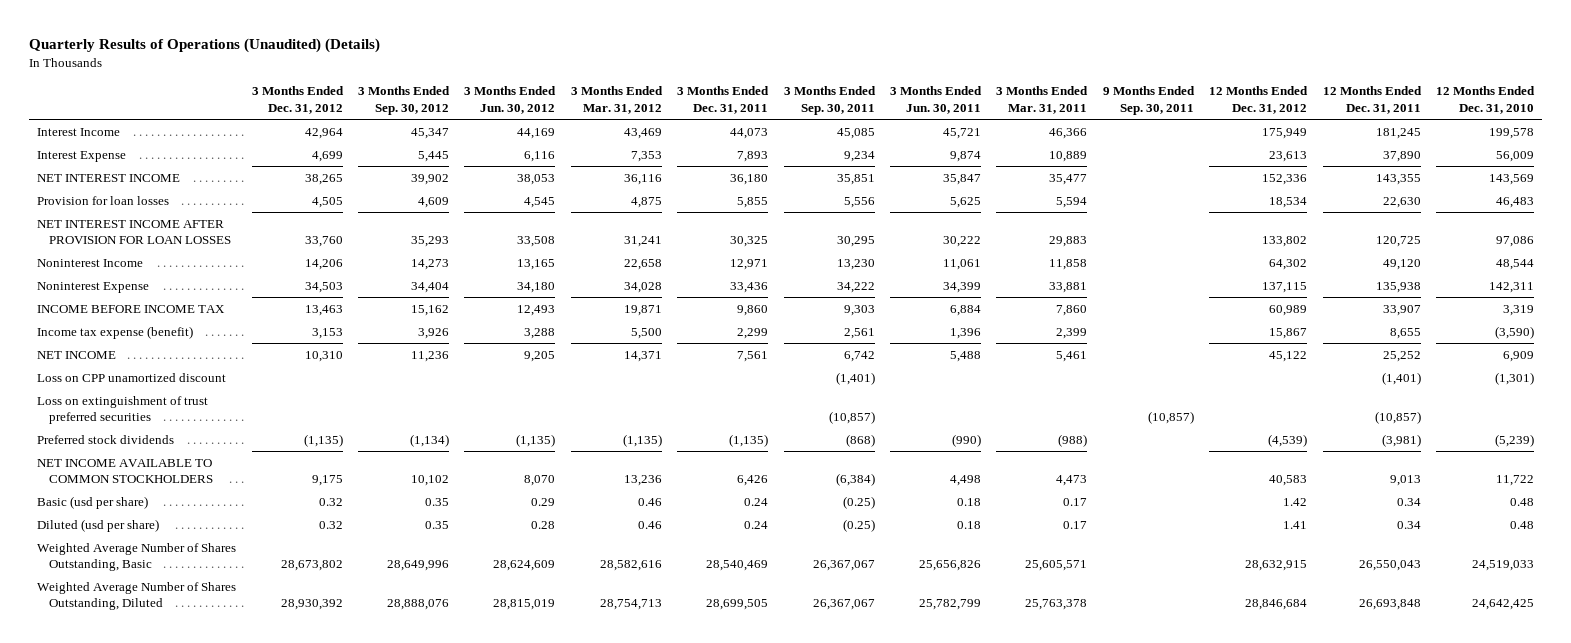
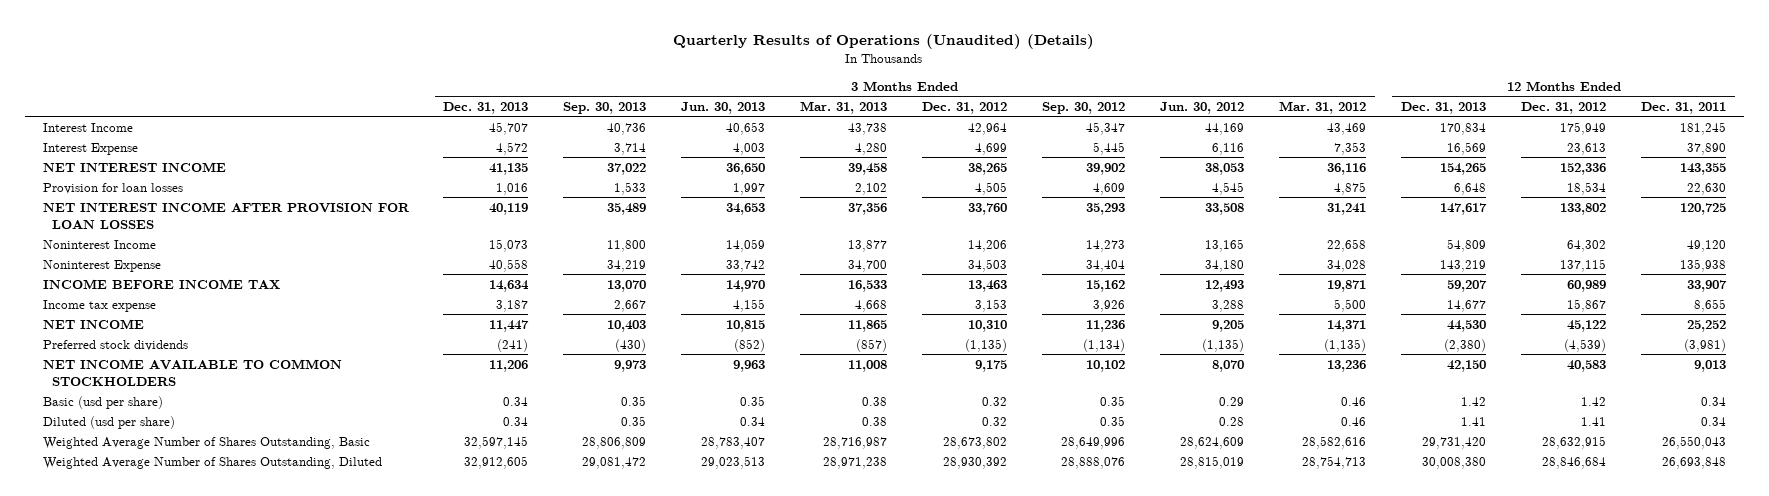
- | 3 Months Ended Dec. 31, 2012 | 3 Months Ended Sep. 30, 2012 | 3 Months Ended Jun. 30, 2012 | 3 Months Ended Mar. 31, 2012 | 3 Months Ended Dec. 31, 2011 | 3 Months Ended Sep. 30, 2011 | 3 Months Ended Jun. 30, 2011 | 3 Months Ended Mar. 31, 2011 | 9 Months Ended Sep. 30, 2011 | 12 Months Ended Dec. 31, 2012 | 12 Months Ended Dec. 31, 2011 | 12 Months Ended Dec. 31, 2010
+ | 3 Months Ended Dec. 31, 2013 | 3 Months Ended Sep. 30, 2013 | 3 Months Ended Jun. 30, 2013 | 3 Months Ended Mar. 31, 2013 | 3 Months Ended Dec. 31, 2012 | 3 Months Ended Sep. 30, 2012 | 3 Months Ended Jun. 30, 2012 | 3 Months Ended Mar. 31, 2012 | 12 Months Ended Dec. 31, 2013 | 12 Months Ended Dec. 31, 2012 | 12 Months Ended Dec. 31, 2011
- Income tax expense (benefit) | 3,153 | 3,926 | 3,288 | 5,500 | 2,299 | 2,561 | 1,396 | 2,399 | | 15,867 | 8,655 | (3,590)
+ Income tax expense | 3,187 | 2,667 | 4,155 | 4,668 | 3,153 | 3,926 | 3,288 | 5,500 | 14,677 | 15,867 | 8,655
- Loss on CPP unamortized discount | | | | | | (1,401) | | | | | (1,401) | (1,301)
- Loss on extinguishment of trust preferred securities | | | | | | (10,857) | | | (10,857) | | (10,857) |

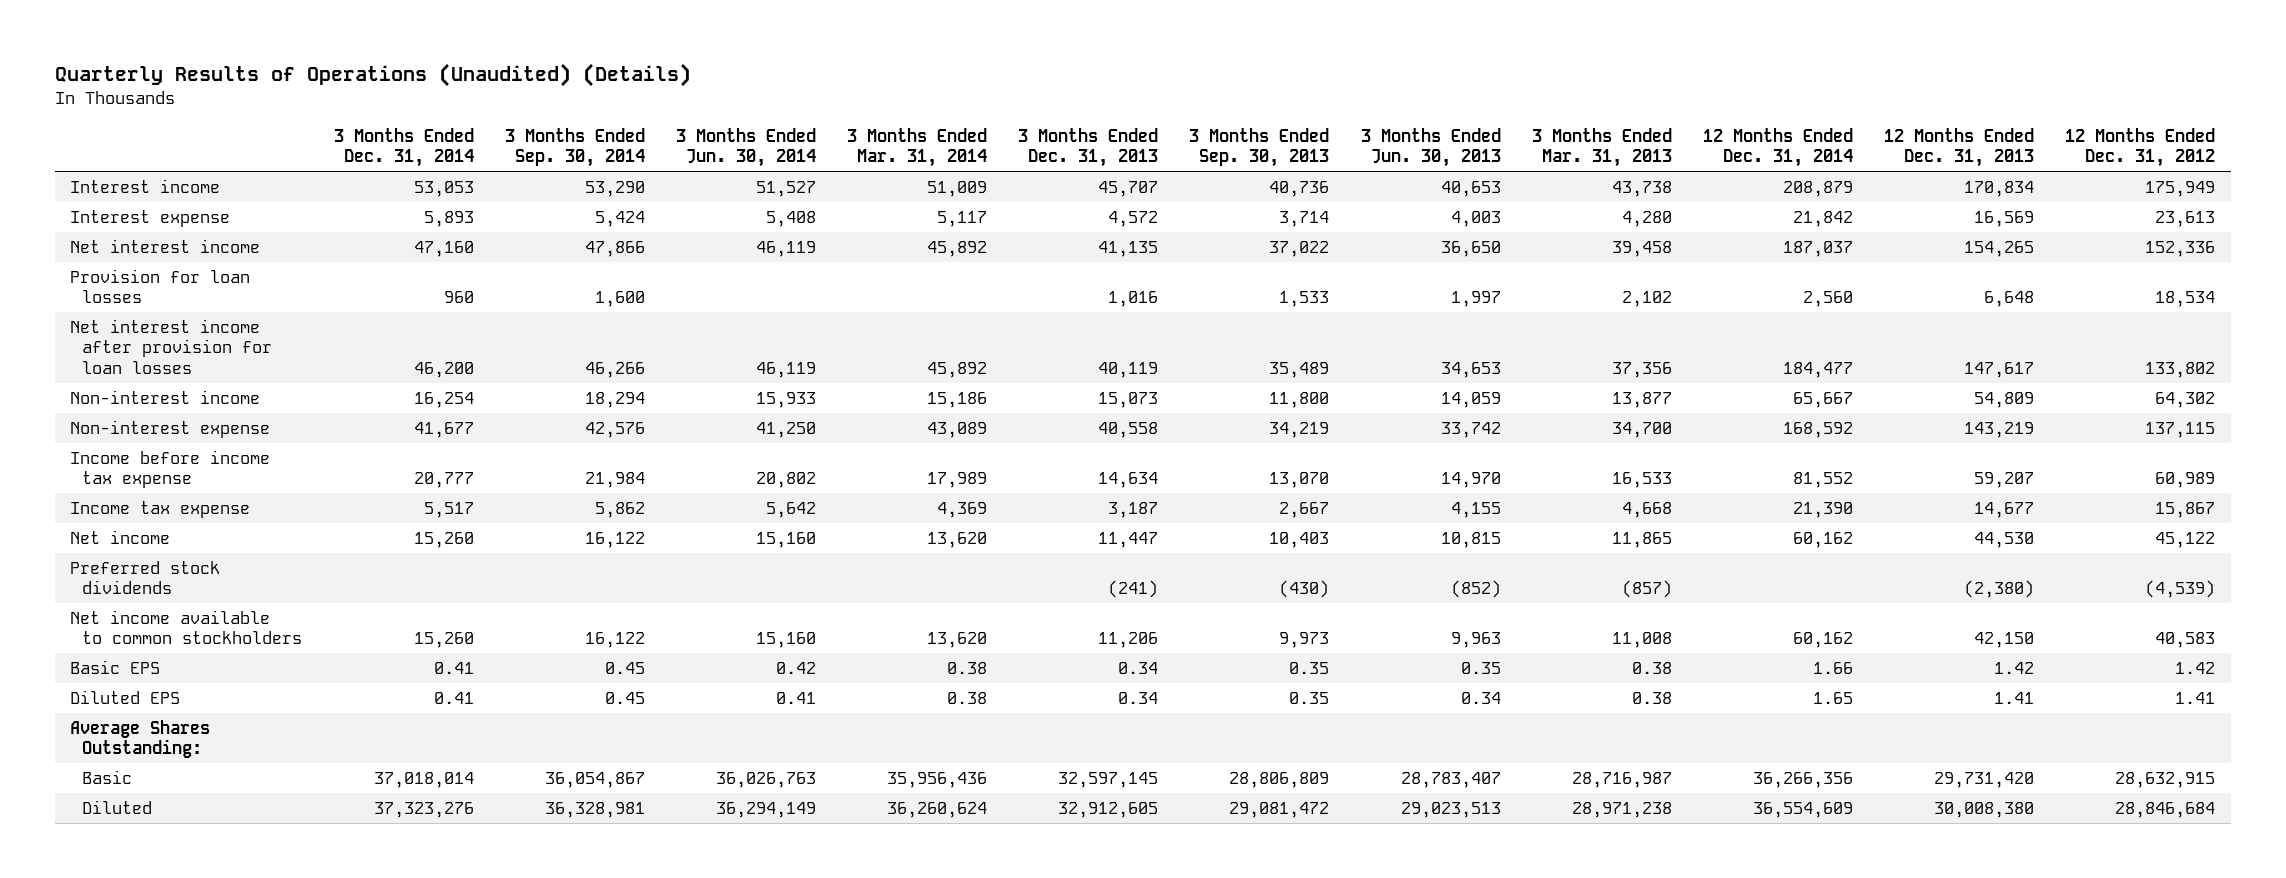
- | 3 Months Ended Dec. 31, 2013 | 3 Months Ended Sep. 30, 2013 | 3 Months Ended Jun. 30, 2013 | 3 Months Ended Mar. 31, 2013 | 3 Months Ended Dec. 31, 2012 | 3 Months Ended Sep. 30, 2012 | 3 Months Ended Jun. 30, 2012 | 3 Months Ended Mar. 31, 2012 | 12 Months Ended Dec. 31, 2013 | 12 Months Ended Dec. 31, 2012 | 12 Months Ended Dec. 31, 2011
+ | 3 Months Ended Dec. 31, 2014 | 3 Months Ended Sep. 30, 2014 | 3 Months Ended Jun. 30, 2014 | 3 Months Ended Mar. 31, 2014 | 3 Months Ended Dec. 31, 2013 | 3 Months Ended Sep. 30, 2013 | 3 Months Ended Jun. 30, 2013 | 3 Months Ended Mar. 31, 2013 | 12 Months Ended Dec. 31, 2014 | 12 Months Ended Dec. 31, 2013 | 12 Months Ended Dec. 31, 2012
- Interest Income | 45,707 | 40,736 | 40,653 | 43,738 | 42,964 | 45,347 | 44,169 | 43,469 | 170,834 | 175,949 | 181,245
- Interest Expense | 4,572 | 3,714 | 4,003 | 4,280 | 4,699 | 5,445 | 6,116 | 7,353 | 16,569 | 23,613 | 37,890
- NET INTEREST INCOME | 41,135 | 37,022 | 36,650 | 39,458 | 38,265 | 39,902 | 38,053 | 36,116 | 154,265 | 152,336 | 143,355
+ Interest income | 53,053 | 53,290 | 51,527 | 51,009 | 45,707 | 40,736 | 40,653 | 43,738 | 208,879 | 170,834 | 175,949
+ Interest expense | 5,893 | 5,424 | 5,408 | 5,117 | 4,572 | 3,714 | 4,003 | 4,280 | 21,842 | 16,569 | 23,613
+ Net interest income | 47,160 | 47,866 | 46,119 | 45,892 | 41,135 | 37,022 | 36,650 | 39,458 | 187,037 | 154,265 | 152,336
- NET INTEREST INCOME AFTER PROVISION FOR LOAN LOSSES | 40,119 | 35,489 | 34,653 | 37,356 | 33,760 | 35,293 | 33,508 | 31,241 | 147,617 | 133,802 | 120,725
- Noninterest Income | 15,073 | 11,800 | 14,059 | 13,877 | 14,206 | 14,273 | 13,165 | 22,658 | 54,809 | 64,302 | 49,120
- Noninterest Expense | 40,558 | 34,219 | 33,742 | 34,700 | 34,503 | 34,404 | 34,180 | 34,028 | 143,219 | 137,115 | 135,938
- INCOME BEFORE INCOME TAX | 14,634 | 13,070 | 14,970 | 16,533 | 13,463 | 15,162 | 12,493 | 19,871 | 59,207 | 60,989 | 33,907
+ Net interest income after provision for loan losses | 46,200 | 46,266 | 46,119 | 45,892 | 40,119 | 35,489 | 34,653 | 37,356 | 184,477 | 147,617 | 133,802
+ Non-interest income | 16,254 | 18,294 | 15,933 | 15,186 | 15,073 | 11,800 | 14,059 | 13,877 | 65,667 | 54,809 | 64,302
+ Non-interest expense | 41,677 | 42,576 | 41,250 | 43,089 | 40,558 | 34,219 | 33,742 | 34,700 | 168,592 | 143,219 | 137,115
+ Income before income tax expense | 20,777 | 21,984 | 20,802 | 17,989 | 14,634 | 13,070 | 14,970 | 16,533 | 81,552 | 59,207 | 60,989
- NET INCOME | 11,447 | 10,403 | 10,815 | 11,865 | 10,310 | 11,236 | 9,205 | 14,371 | 44,530 | 45,122 | 25,252
+ Net income | 15,260 | 16,122 | 15,160 | 13,620 | 11,447 | 10,403 | 10,815 | 11,865 | 60,162 | 44,530 | 45,122
- NET INCOME AVAILABLE TO COMMON STOCKHOLDERS | 11,206 | 9,973 | 9,963 | 11,008 | 9,175 | 10,102 | 8,070 | 13,236 | 42,150 | 40,583 | 9,013
- Basic (usd per share) | 0.34 | 0.35 | 0.35 | 0.38 | 0.32 | 0.35 | 0.29 | 0.46 | 1.42 | 1.42 | 0.34
- Diluted (usd per share) | 0.34 | 0.35 | 0.34 | 0.38 | 0.32 | 0.35 | 0.28 | 0.46 | 1.41 | 1.41 | 0.34
- Weighted Average Number of Shares Outstanding, Basic | 32,597,145 | 28,806,809 | 28,783,407 | 28,716,987 | 28,673,802 | 28,649,996 | 28,624,609 | 28,582,616 | 29,731,420 | 28,632,915 | 26,550,043
- Weighted Average Number of Shares Outstanding, Diluted | 32,912,605 | 29,081,472 | 29,023,513 | 28,971,238 | 28,930,392 | 28,888,076 | 28,815,019 | 28,754,713 | 30,008,380 | 28,846,684 | 26,693,848
+ Net income available to common stockholders | 15,260 | 16,122 | 15,160 | 13,620 | 11,206 | 9,973 | 9,963 | 11,008 | 60,162 | 42,150 | 40,583
+ Basic EPS | 0.41 | 0.45 | 0.42 | 0.38 | 0.34 | 0.35 | 0.35 | 0.38 | 1.66 | 1.42 | 1.42
+ Diluted EPS | 0.41 | 0.45 | 0.41 | 0.38 | 0.34 | 0.35 | 0.34 | 0.38 | 1.65 | 1.41 | 1.41
+ Average Shares Outstanding:
+ Basic | 37,018,014 | 36,054,867 | 36,026,763 | 35,956,436 | 32,597,145 | 28,806,809 | 28,783,407 | 28,716,987 | 36,266,356 | 29,731,420 | 28,632,915
+ Diluted | 37,323,276 | 36,328,981 | 36,294,149 | 36,260,624 | 32,912,605 | 29,081,472 | 29,023,513 | 28,971,238 | 36,554,609 | 30,008,380 | 28,846,684

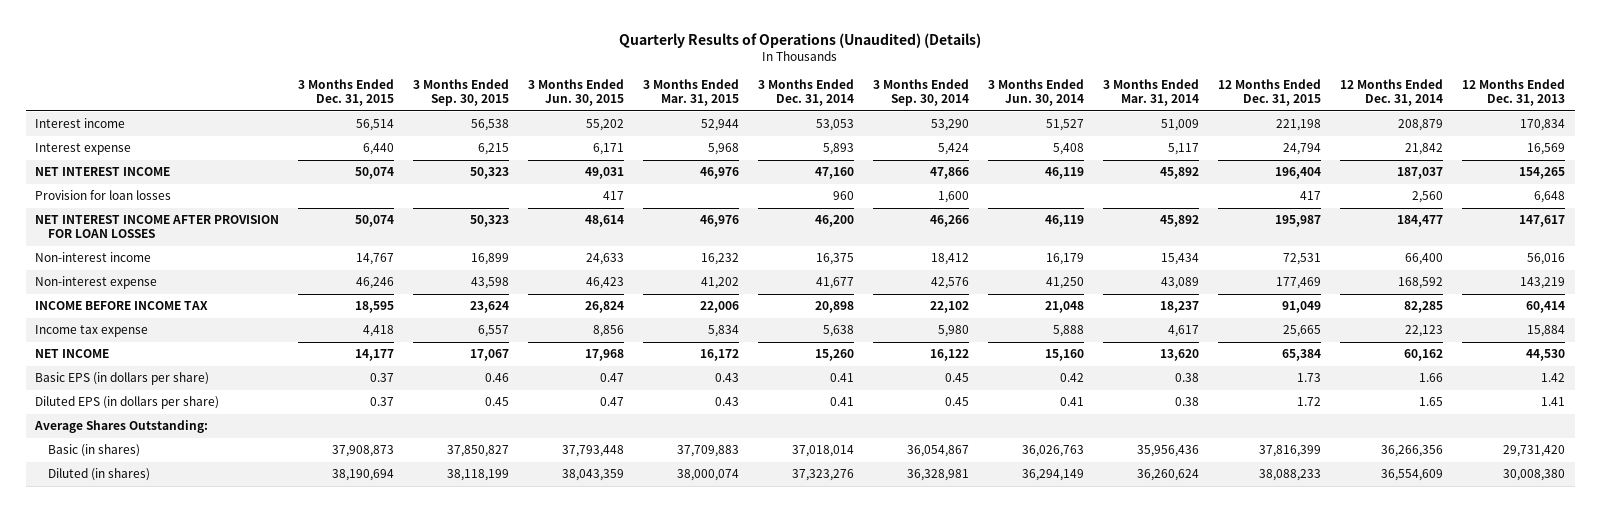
- | 3 Months Ended Dec. 31, 2014 | 3 Months Ended Sep. 30, 2014 | 3 Months Ended Jun. 30, 2014 | 3 Months Ended Mar. 31, 2014 | 3 Months Ended Dec. 31, 2013 | 3 Months Ended Sep. 30, 2013 | 3 Months Ended Jun. 30, 2013 | 3 Months Ended Mar. 31, 2013 | 12 Months Ended Dec. 31, 2014 | 12 Months Ended Dec. 31, 2013 | 12 Months Ended Dec. 31, 2012
+ | 3 Months Ended Dec. 31, 2015 | 3 Months Ended Sep. 30, 2015 | 3 Months Ended Jun. 30, 2015 | 3 Months Ended Mar. 31, 2015 | 3 Months Ended Dec. 31, 2014 | 3 Months Ended Sep. 30, 2014 | 3 Months Ended Jun. 30, 2014 | 3 Months Ended Mar. 31, 2014 | 12 Months Ended Dec. 31, 2015 | 12 Months Ended Dec. 31, 2014 | 12 Months Ended Dec. 31, 2013
- Net interest income | 47,160 | 47,866 | 46,119 | 45,892 | 41,135 | 37,022 | 36,650 | 39,458 | 187,037 | 154,265 | 152,336
+ NET INTEREST INCOME | 50,074 | 50,323 | 49,031 | 46,976 | 47,160 | 47,866 | 46,119 | 45,892 | 196,404 | 187,037 | 154,265
- Net interest income after provision for loan losses | 46,200 | 46,266 | 46,119 | 45,892 | 40,119 | 35,489 | 34,653 | 37,356 | 184,477 | 147,617 | 133,802
- Non-interest income | 16,254 | 18,294 | 15,933 | 15,186 | 15,073 | 11,800 | 14,059 | 13,877 | 65,667 | 54,809 | 64,302
+ NET INTEREST INCOME AFTER PROVISION FOR LOAN LOSSES | 50,074 | 50,323 | 48,614 | 46,976 | 46,200 | 46,266 | 46,119 | 45,892 | 195,987 | 184,477 | 147,617
+ Non-interest income | 14,767 | 16,899 | 24,633 | 16,232 | 16,375 | 18,412 | 16,179 | 15,434 | 72,531 | 66,400 | 56,016
- Income before income tax expense | 20,777 | 21,984 | 20,802 | 17,989 | 14,634 | 13,070 | 14,970 | 16,533 | 81,552 | 59,207 | 60,989
- Income tax expense | 5,517 | 5,862 | 5,642 | 4,369 | 3,187 | 2,667 | 4,155 | 4,668 | 21,390 | 14,677 | 15,867
- Net income | 15,260 | 16,122 | 15,160 | 13,620 | 11,447 | 10,403 | 10,815 | 11,865 | 60,162 | 44,530 | 45,122
- Preferred stock dividends | | | | | (241) | (430) | (852) | (857) | | (2,380) | (4,539)
- Net income available to common stockholders | 15,260 | 16,122 | 15,160 | 13,620 | 11,206 | 9,973 | 9,963 | 11,008 | 60,162 | 42,150 | 40,583
- Basic EPS | 0.41 | 0.45 | 0.42 | 0.38 | 0.34 | 0.35 | 0.35 | 0.38 | 1.66 | 1.42 | 1.42
- Diluted EPS | 0.41 | 0.45 | 0.41 | 0.38 | 0.34 | 0.35 | 0.34 | 0.38 | 1.65 | 1.41 | 1.41
+ INCOME BEFORE INCOME TAX | 18,595 | 23,624 | 26,824 | 22,006 | 20,898 | 22,102 | 21,048 | 18,237 | 91,049 | 82,285 | 60,414
+ Income tax expense | 4,418 | 6,557 | 8,856 | 5,834 | 5,638 | 5,980 | 5,888 | 4,617 | 25,665 | 22,123 | 15,884
+ NET INCOME | 14,177 | 17,067 | 17,968 | 16,172 | 15,260 | 16,122 | 15,160 | 13,620 | 65,384 | 60,162 | 44,530
+ Basic EPS (in dollars per share) | 0.37 | 0.46 | 0.47 | 0.43 | 0.41 | 0.45 | 0.42 | 0.38 | 1.73 | 1.66 | 1.42
+ Diluted EPS (in dollars per share) | 0.37 | 0.45 | 0.47 | 0.43 | 0.41 | 0.45 | 0.41 | 0.38 | 1.72 | 1.65 | 1.41
- Basic | 37,018,014 | 36,054,867 | 36,026,763 | 35,956,436 | 32,597,145 | 28,806,809 | 28,783,407 | 28,716,987 | 36,266,356 | 29,731,420 | 28,632,915
- Diluted | 37,323,276 | 36,328,981 | 36,294,149 | 36,260,624 | 32,912,605 | 29,081,472 | 29,023,513 | 28,971,238 | 36,554,609 | 30,008,380 | 28,846,684
+ Basic (in shares) | 37,908,873 | 37,850,827 | 37,793,448 | 37,709,883 | 37,018,014 | 36,054,867 | 36,026,763 | 35,956,436 | 37,816,399 | 36,266,356 | 29,731,420
+ Diluted (in shares) | 38,190,694 | 38,118,199 | 38,043,359 | 38,000,074 | 37,323,276 | 36,328,981 | 36,294,149 | 36,260,624 | 38,088,233 | 36,554,609 | 30,008,380

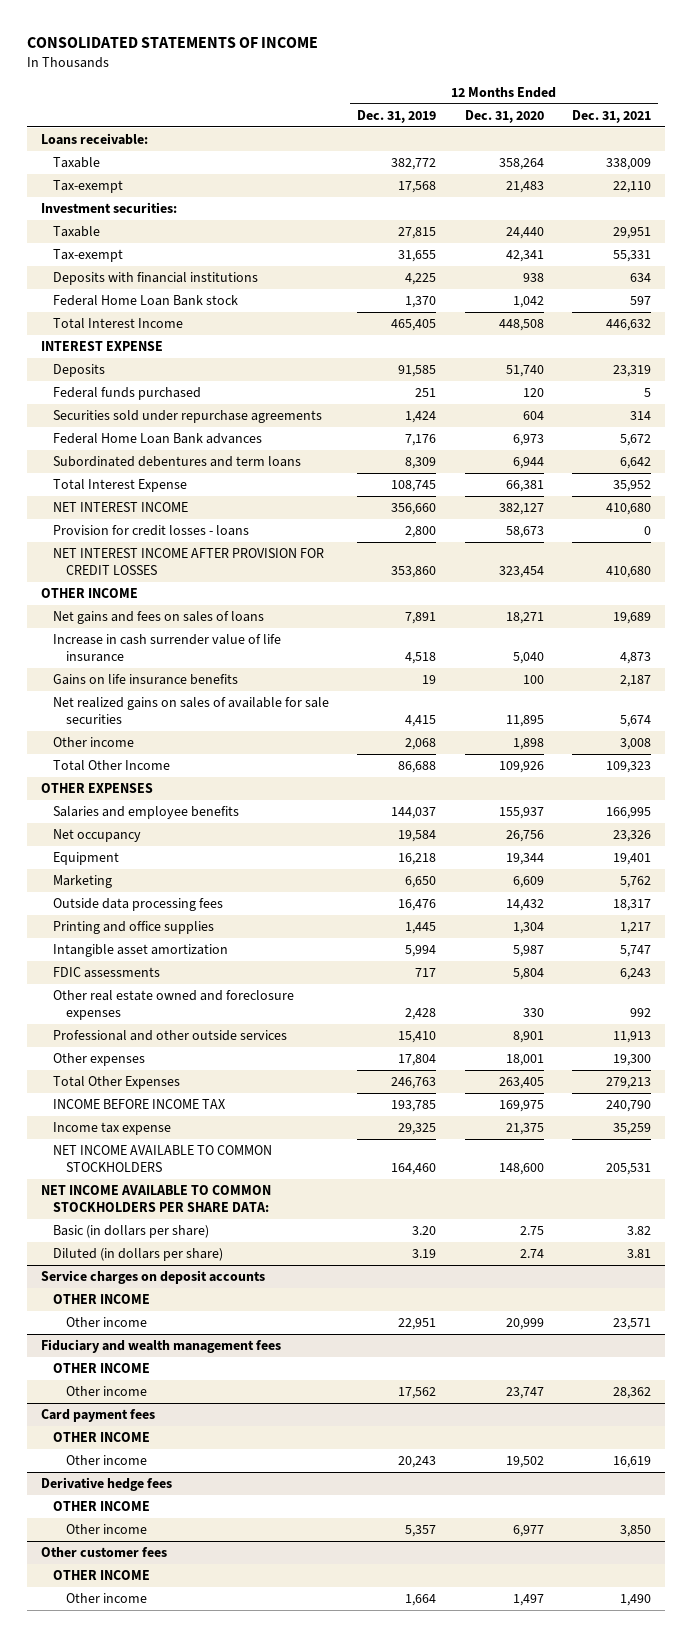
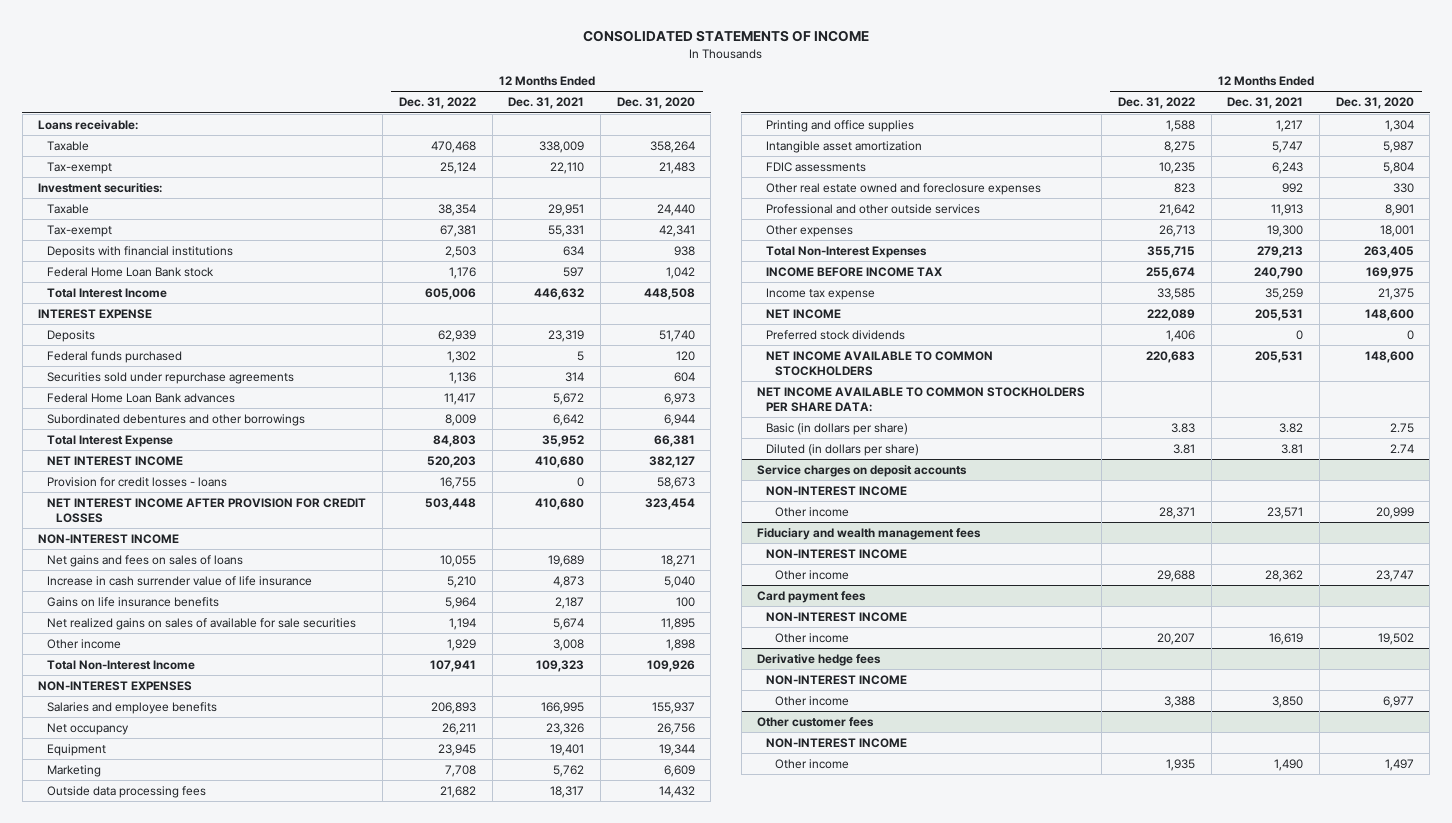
- | 12 Months Ended Dec. 31, 2019 | 12 Months Ended Dec. 31, 2020 | 12 Months Ended Dec. 31, 2021
+ | 12 Months Ended Dec. 31, 2022 | 12 Months Ended Dec. 31, 2021 | 12 Months Ended Dec. 31, 2020
- Subordinated debentures and term loans | 8,309 | 6,944 | 6,642
+ Subordinated debentures and other borrowings | 8,009 | 6,642 | 6,944
- OTHER INCOME
+ NON-INTEREST INCOME
- Total Other Income | 86,688 | 109,926 | 109,323
- OTHER EXPENSES
+ Total Non-Interest Income | 107,941 | 109,323 | 109,926
+ NON-INTEREST EXPENSES
- Total Other Expenses | 246,763 | 263,405 | 279,213
+ Total Non-Interest Expenses | 355,715 | 279,213 | 263,405
+ NET INCOME | 222,089 | 205,531 | 148,600
+ Preferred stock dividends | 1,406 | 0 | 0
@ Service charges on deposit accounts
- OTHER INCOME
+ NON-INTEREST INCOME
@ Fiduciary and wealth management fees
- OTHER INCOME
+ NON-INTEREST INCOME
@ Card payment fees
- OTHER INCOME
+ NON-INTEREST INCOME
@ Derivative hedge fees
- OTHER INCOME
+ NON-INTEREST INCOME
@ Other customer fees
- OTHER INCOME
+ NON-INTEREST INCOME

